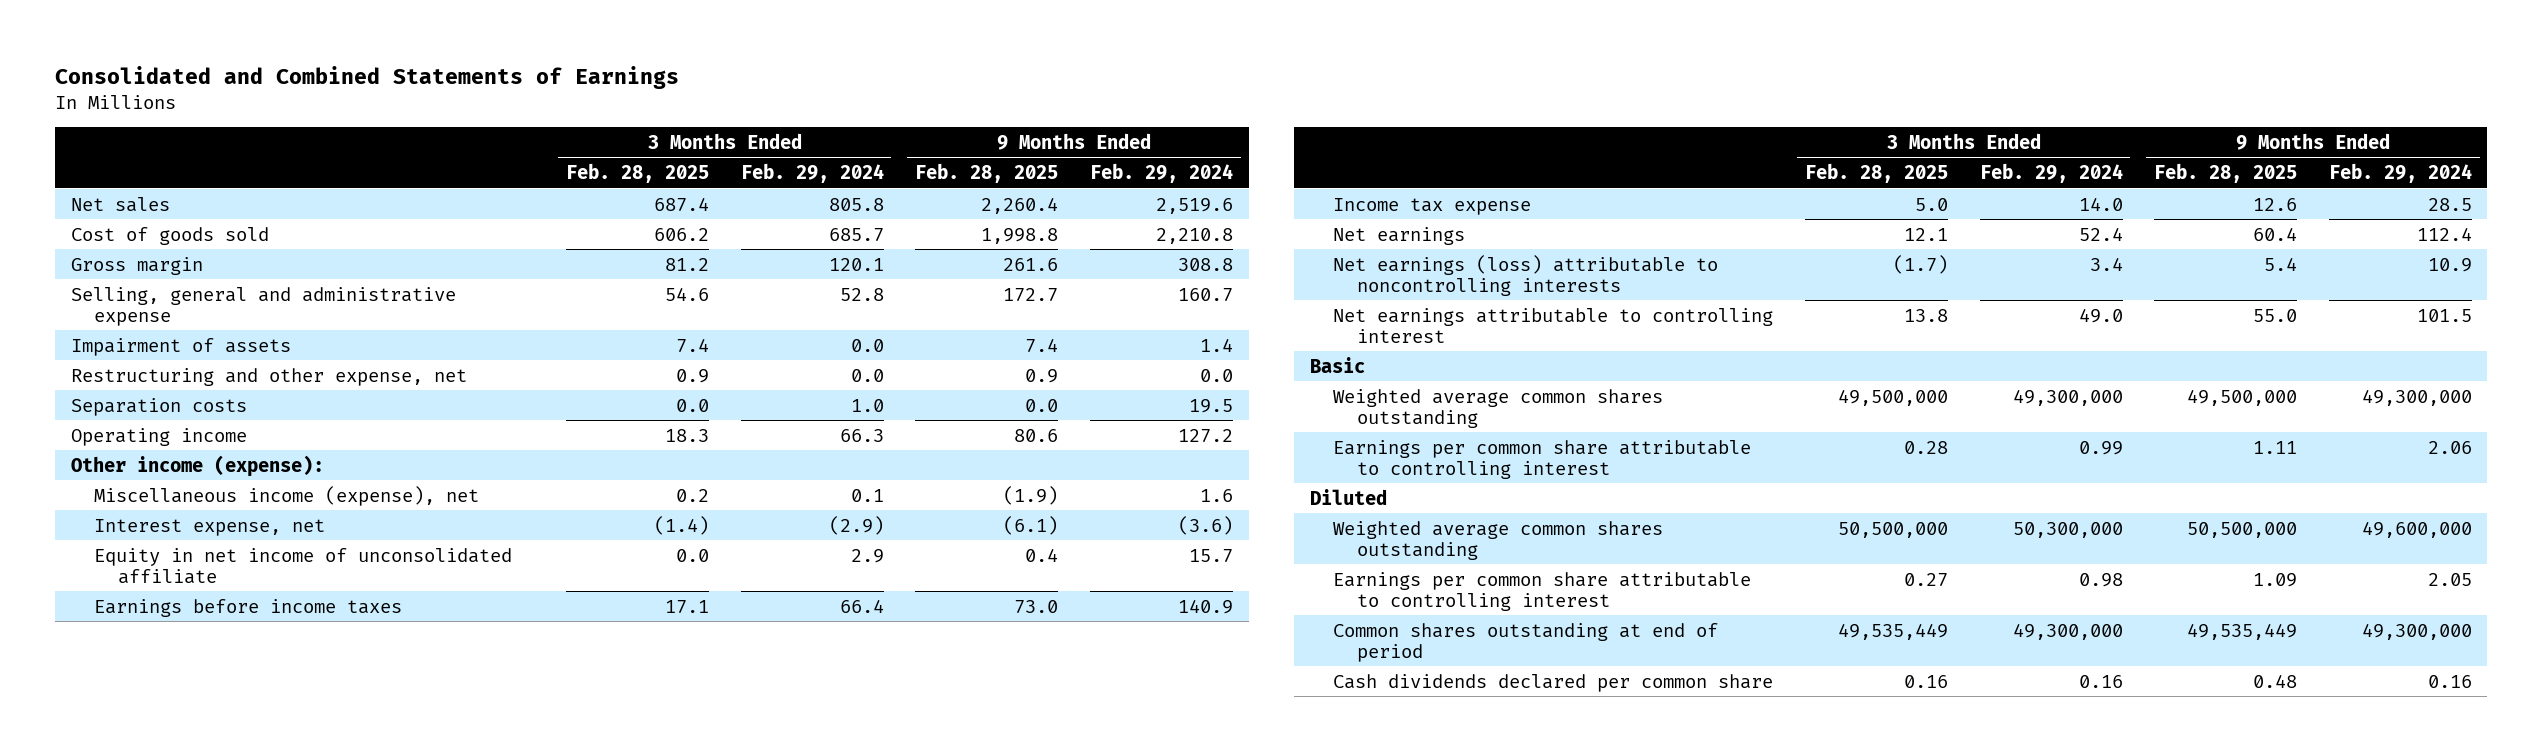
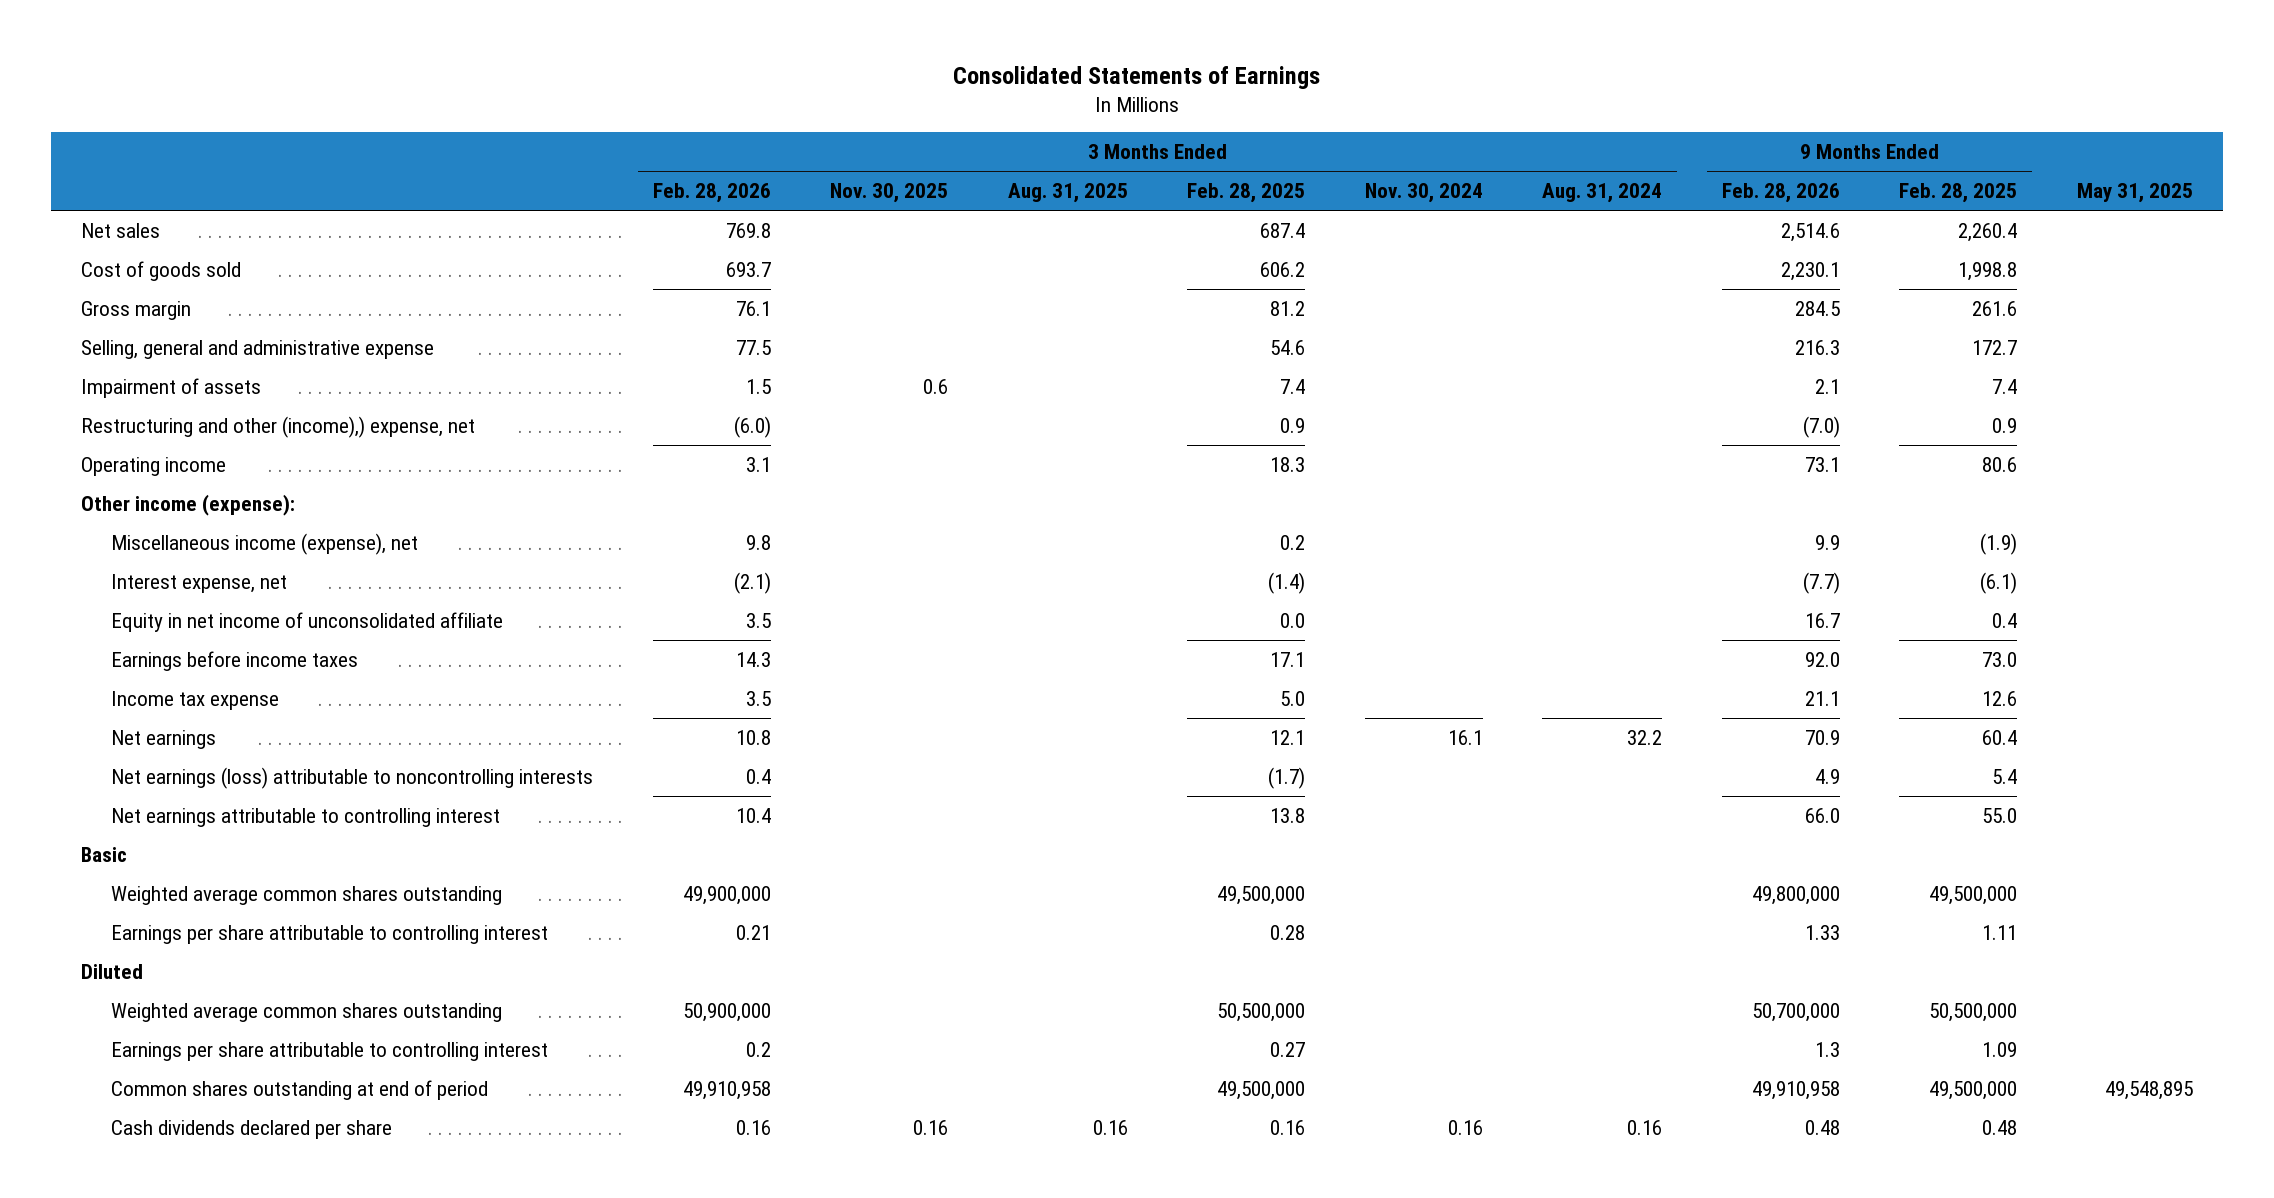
- Consolidated and Combined Statements of Earnings
+ Consolidated Statements of Earnings
- | 3 Months Ended Feb. 28, 2025 | 3 Months Ended Feb. 29, 2024 | 9 Months Ended Feb. 28, 2025 | 9 Months Ended Feb. 29, 2024
+ | 3 Months Ended Feb. 28, 2026 | 3 Months Ended Nov. 30, 2025 | 3 Months Ended Aug. 31, 2025 | 3 Months Ended Feb. 28, 2025 | 3 Months Ended Nov. 30, 2024 | 3 Months Ended Aug. 31, 2024 | 9 Months Ended Feb. 28, 2026 | 9 Months Ended Feb. 28, 2025 | May 31, 2025
- Restructuring and other expense, net | 0.9 | 0.0 | 0.9 | 0.0
- Separation costs | 0.0 | 1.0 | 0.0 | 19.5
+ Restructuring and other (income),) expense, net | (6.0) | | | 0.9 | | | (7.0) | 0.9 |
- Earnings per common share attributable to controlling interest | 0.28 | 0.99 | 1.11 | 2.06
+ Earnings per share attributable to controlling interest | 0.21 | | | 0.28 | | | 1.33 | 1.11 |
- Earnings per common share attributable to controlling interest | 0.27 | 0.98 | 1.09 | 2.05
- Common shares outstanding at end of period | 49,535,449 | 49,300,000 | 49,535,449 | 49,300,000
- Cash dividends declared per common share | 0.16 | 0.16 | 0.48 | 0.16
+ Earnings per share attributable to controlling interest | 0.2 | | | 0.27 | | | 1.3 | 1.09 |
+ Common shares outstanding at end of period | 49,910,958 | | | 49,500,000 | | | 49,910,958 | 49,500,000 | 49,548,895
+ Cash dividends declared per share | 0.16 | 0.16 | 0.16 | 0.16 | 0.16 | 0.16 | 0.48 | 0.48 |

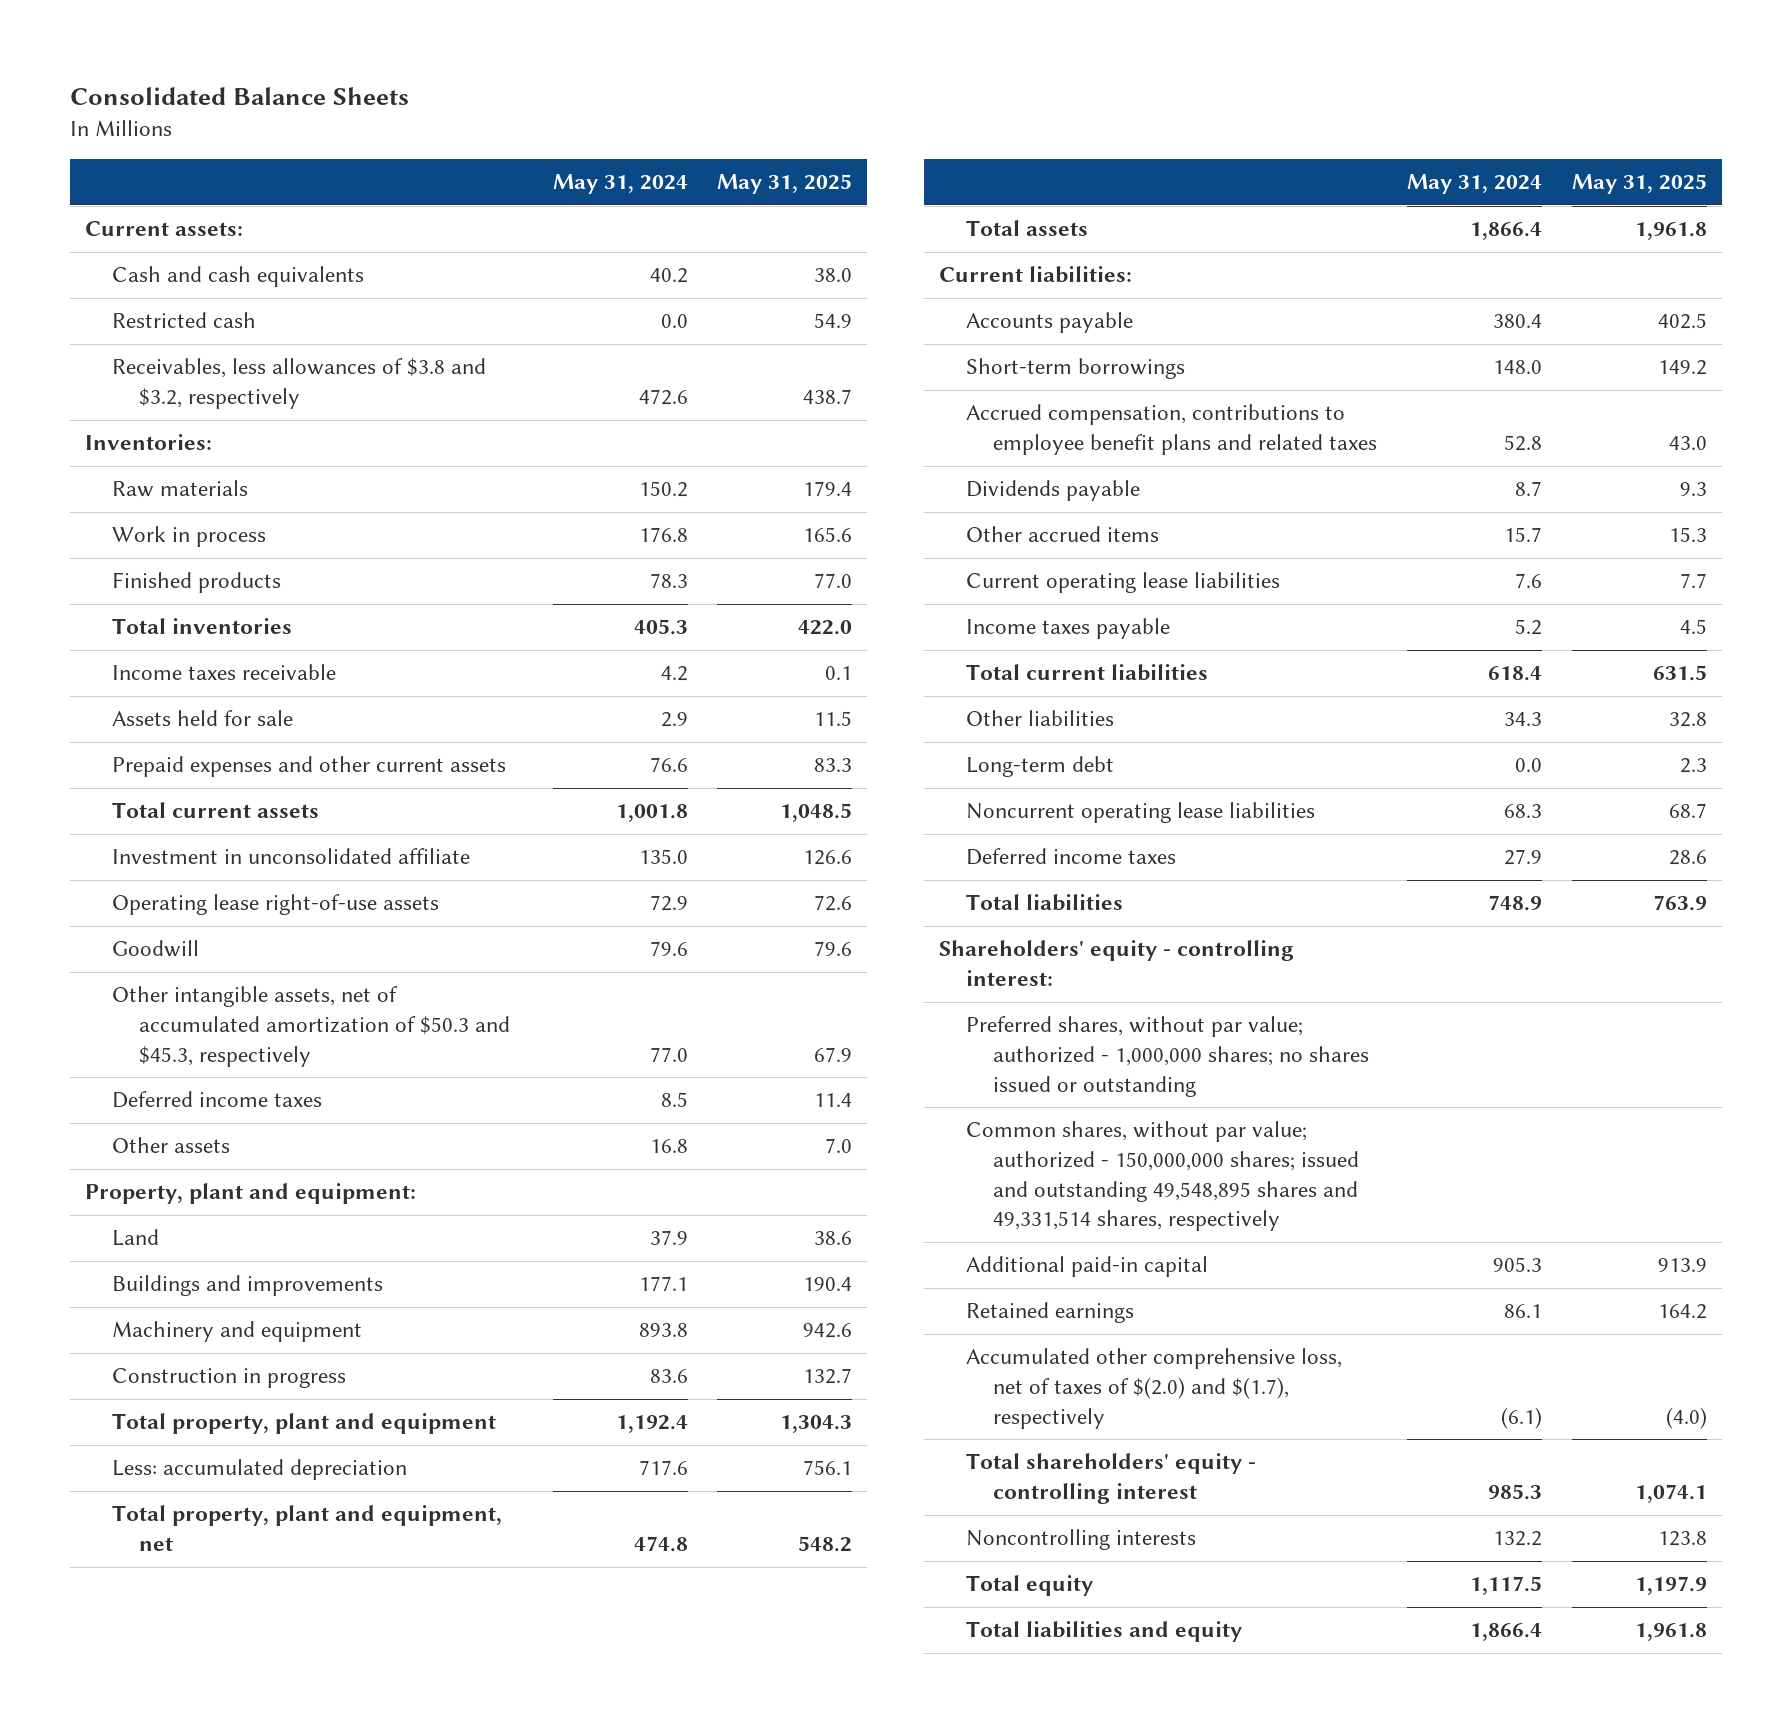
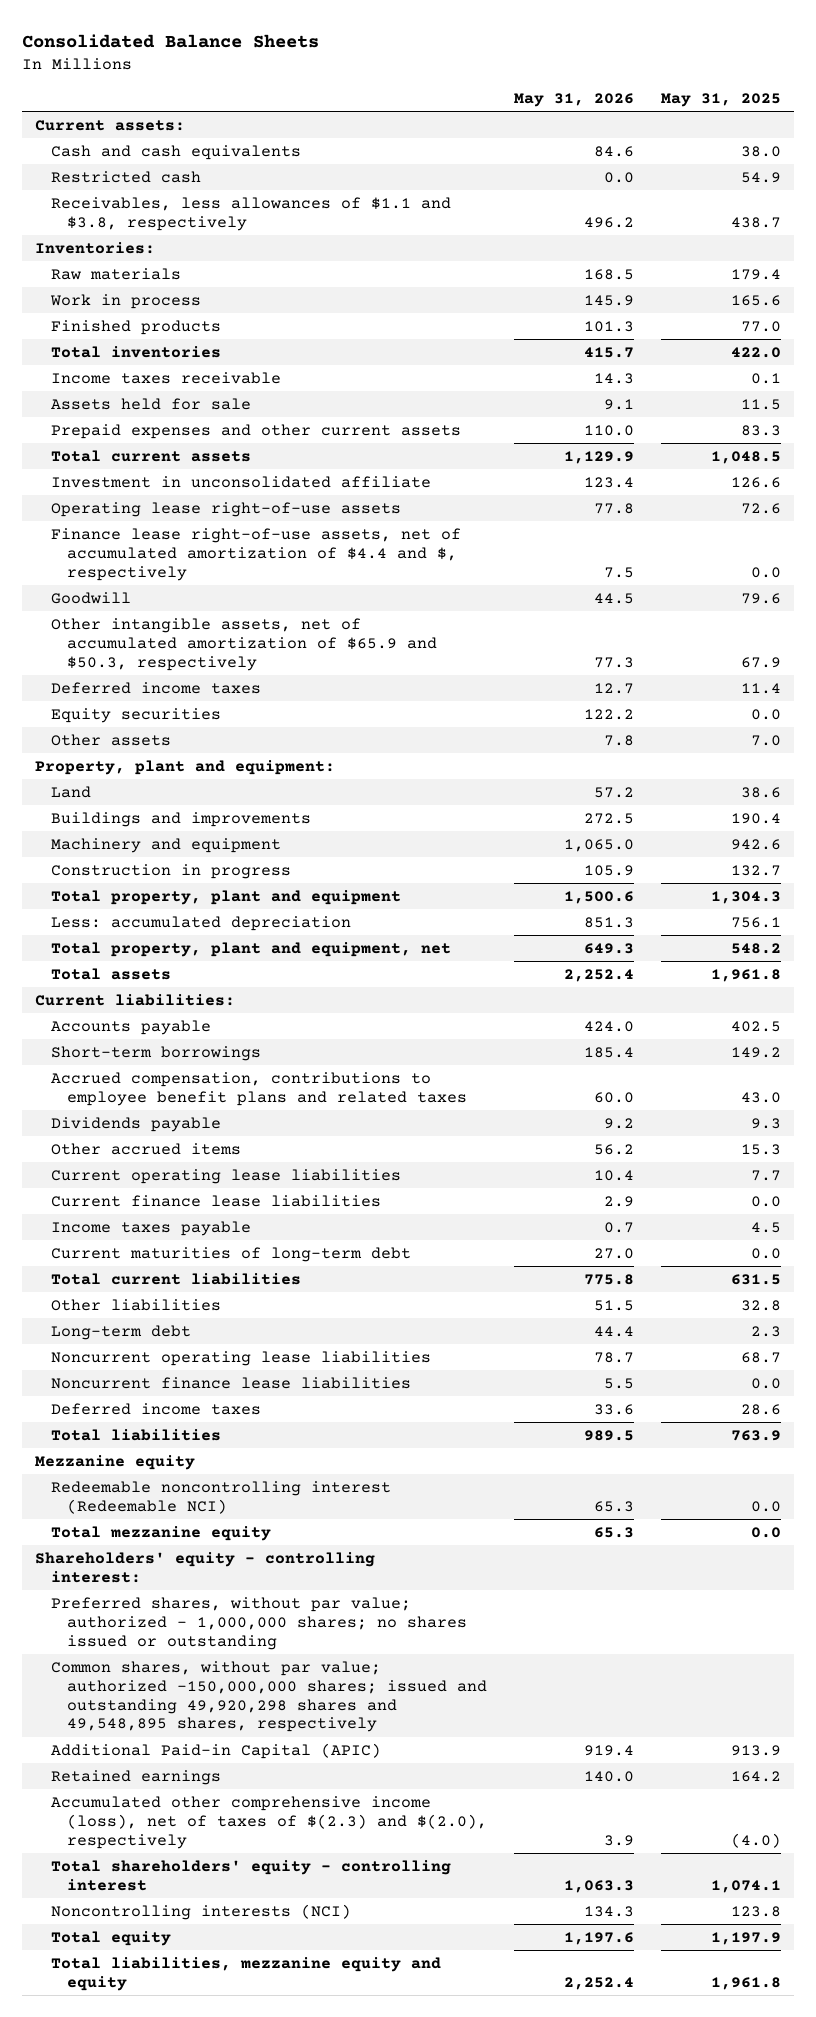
- | May 31, 2024 | May 31, 2025
+ | May 31, 2026 | May 31, 2025
- Receivables, less allowances of $3.8 and $3.2, respectively | 472.6 | 438.7
+ Receivables, less allowances of $1.1 and $3.8, respectively | 496.2 | 438.7
+ Finance lease right-of-use assets, net of accumulated amortization of $4.4 and $, respectively | 7.5 | 0.0
- Other intangible assets, net of accumulated amortization of $50.3 and $45.3, respectively | 77.0 | 67.9
+ Other intangible assets, net of accumulated amortization of $65.9 and $50.3, respectively | 77.3 | 67.9
+ Equity securities | 122.2 | 0.0
+ Current finance lease liabilities | 2.9 | 0.0
+ Current maturities of long-term debt | 27.0 | 0.0
+ Noncurrent finance lease liabilities | 5.5 | 0.0
+ Mezzanine equity
+ Redeemable noncontrolling interest (Redeemable NCI) | 65.3 | 0.0
+ Total mezzanine equity | 65.3 | 0.0
- Common shares, without par value; authorized - 150,000,000 shares; issued and outstanding 49,548,895 shares and 49,331,514 shares, respectively
- Additional paid-in capital | 905.3 | 913.9
+ Common shares, without par value; authorized -150,000,000 shares; issued and outstanding 49,920,298 shares and 49,548,895 shares, respectively
+ Additional Paid-in Capital (APIC) | 919.4 | 913.9
- Accumulated other comprehensive loss, net of taxes of $(2.0) and $(1.7), respectively | (6.1) | (4.0)
+ Accumulated other comprehensive income (loss), net of taxes of $(2.3) and $(2.0), respectively | 3.9 | (4.0)
- Noncontrolling interests | 132.2 | 123.8
+ Noncontrolling interests (NCI) | 134.3 | 123.8
- Total liabilities and equity | 1,866.4 | 1,961.8
+ Total liabilities, mezzanine equity and equity | 2,252.4 | 1,961.8

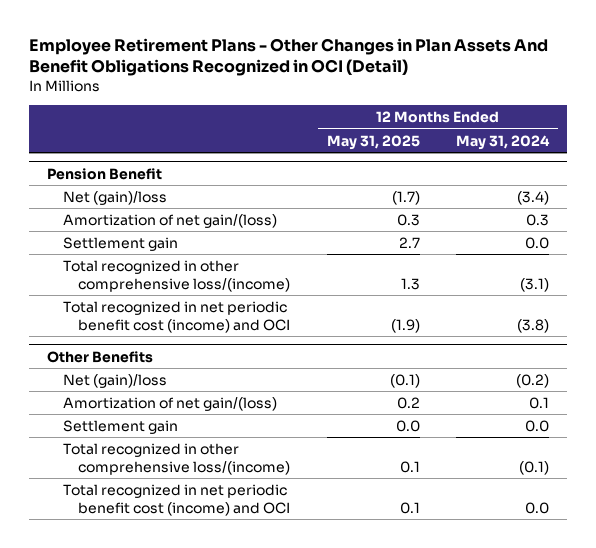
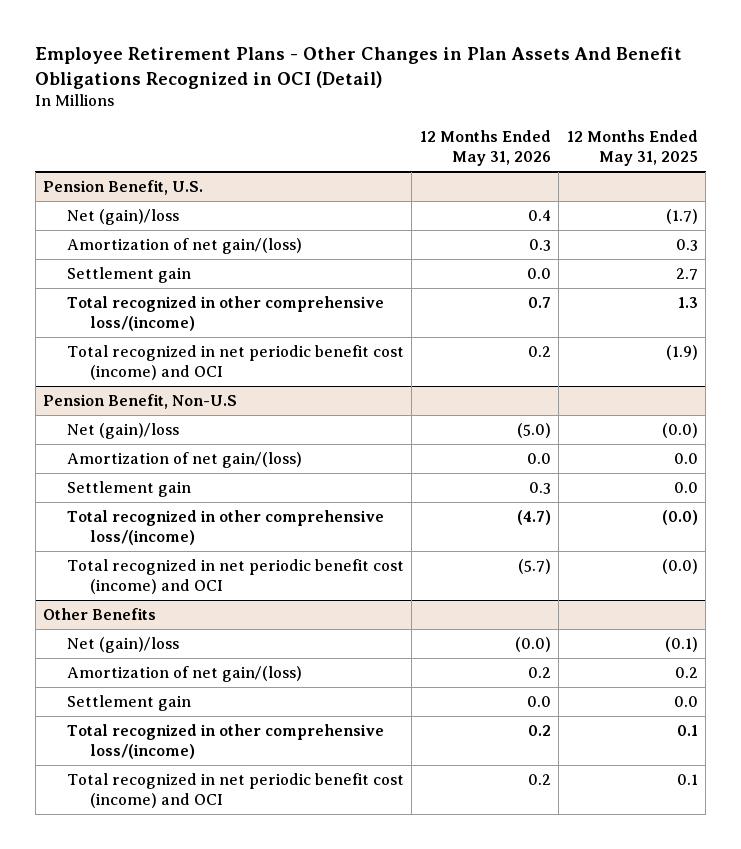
- | 12 Months Ended May 31, 2025 | 12 Months Ended May 31, 2024
+ | 12 Months Ended May 31, 2026 | 12 Months Ended May 31, 2025
- Pension Benefit
+ Pension Benefit, U.S.
+ Pension Benefit, Non-U.S
+ Net (gain)/loss | (5.0) | (0.0)
+ Amortization of net gain/(loss) | 0.0 | 0.0
+ Settlement gain | 0.3 | 0.0
+ Total recognized in other comprehensive loss/(income) | (4.7) | (0.0)
+ Total recognized in net periodic benefit cost (income) and OCI | (5.7) | (0.0)

